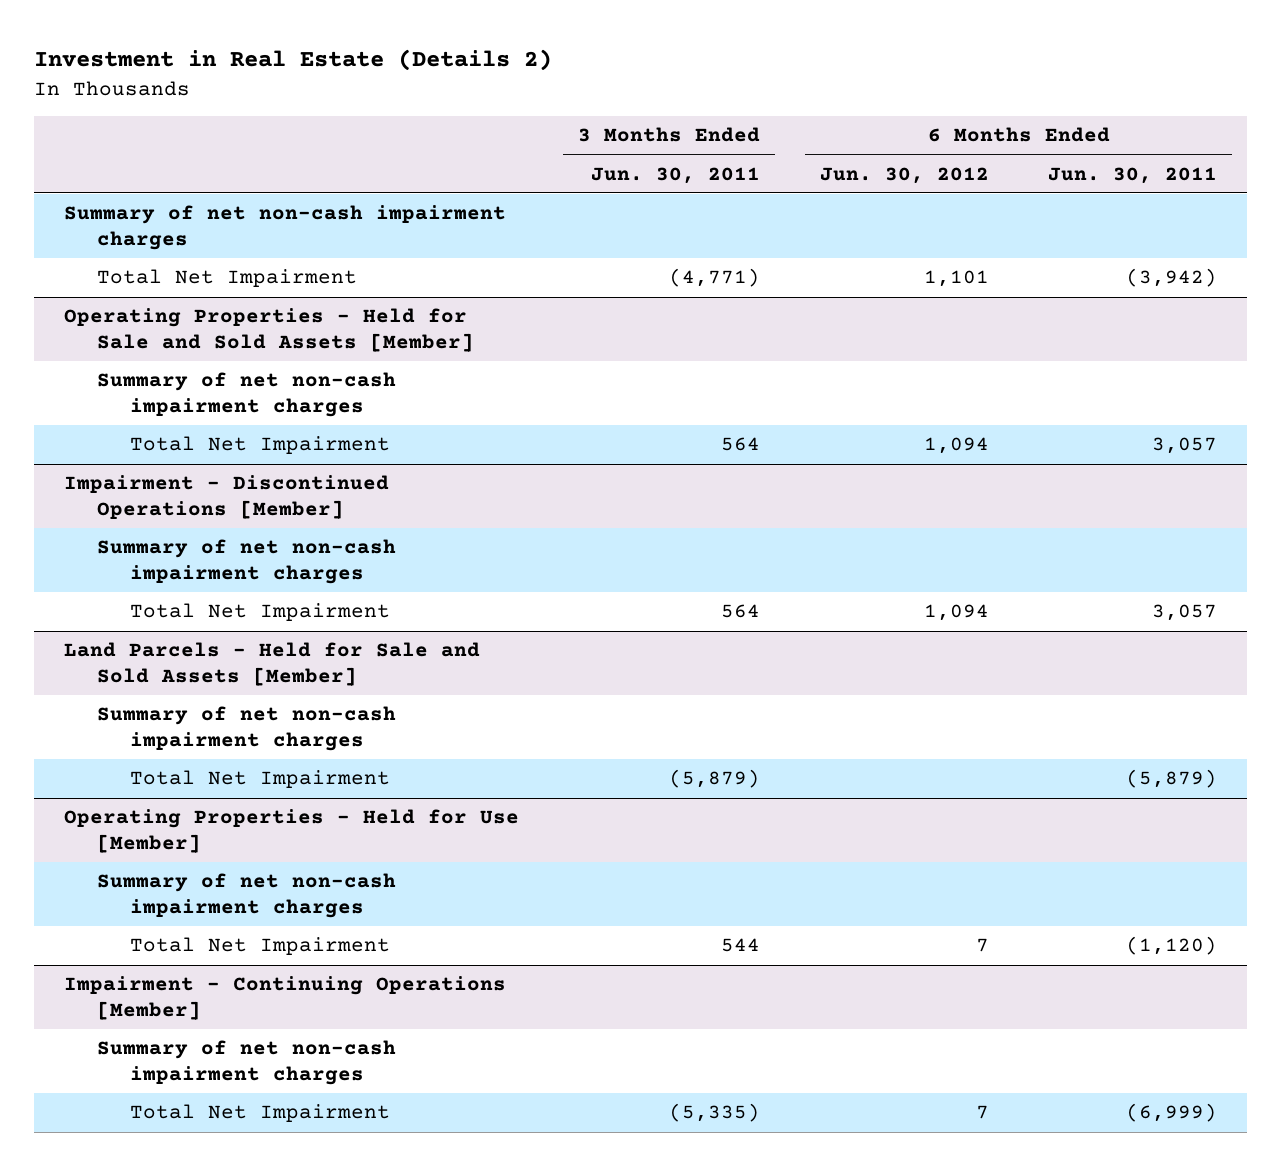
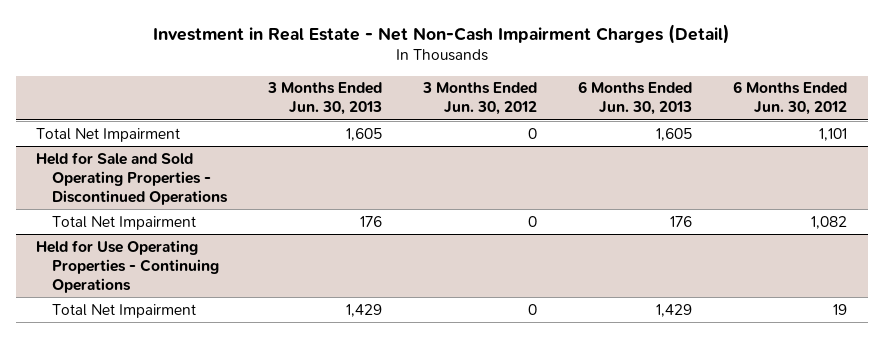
- Investment in Real Estate (Details 2)
+ Investment in Real Estate - Net Non-Cash Impairment Charges (Detail)
- | 3 Months Ended Jun. 30, 2011 | 6 Months Ended Jun. 30, 2012 | 6 Months Ended Jun. 30, 2011
+ | 3 Months Ended Jun. 30, 2013 | 3 Months Ended Jun. 30, 2012 | 6 Months Ended Jun. 30, 2013 | 6 Months Ended Jun. 30, 2012
- Summary of net non-cash impairment charges
- Operating Properties - Held for Sale and Sold Assets [Member]
- Summary of net non-cash impairment charges
- Total Net Impairment | 564 | 1,094 | 3,057
- Impairment - Discontinued Operations [Member]
- Summary of net non-cash impairment charges
- Total Net Impairment | 564 | 1,094 | 3,057
- Land Parcels - Held for Sale and Sold Assets [Member]
- Summary of net non-cash impairment charges
- Total Net Impairment | (5,879) | | (5,879)
- Operating Properties - Held for Use [Member]
- Summary of net non-cash impairment charges
- Total Net Impairment | 544 | 7 | (1,120)
- Impairment - Continuing Operations [Member]
- Summary of net non-cash impairment charges
- Total Net Impairment | (5,335) | 7 | (6,999)
+ Held for Sale and Sold Operating Properties - Discontinued Operations
+ Total Net Impairment | 176 | 0 | 176 | 1,082
+ Held for Use Operating Properties - Continuing Operations
+ Total Net Impairment | 1,429 | 0 | 1,429 | 19

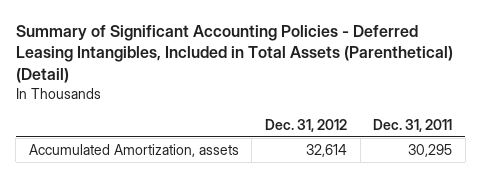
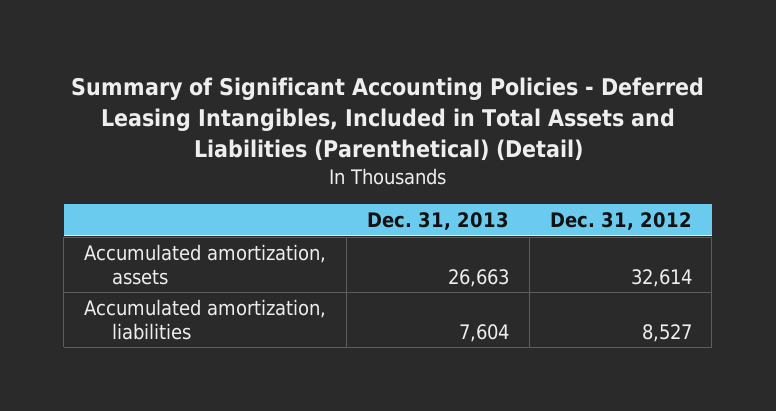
- Summary of Significant Accounting Policies - Deferred Leasing Intangibles, Included in Total Assets (Parenthetical) (Detail)
+ Summary of Significant Accounting Policies - Deferred Leasing Intangibles, Included in Total Assets and Liabilities (Parenthetical) (Detail)
- | Dec. 31, 2012 | Dec. 31, 2011
+ | Dec. 31, 2013 | Dec. 31, 2012
- Accumulated Amortization, assets | 32,614 | 30,295
+ Accumulated amortization, assets | 26,663 | 32,614
+ Accumulated amortization, liabilities | 7,604 | 8,527

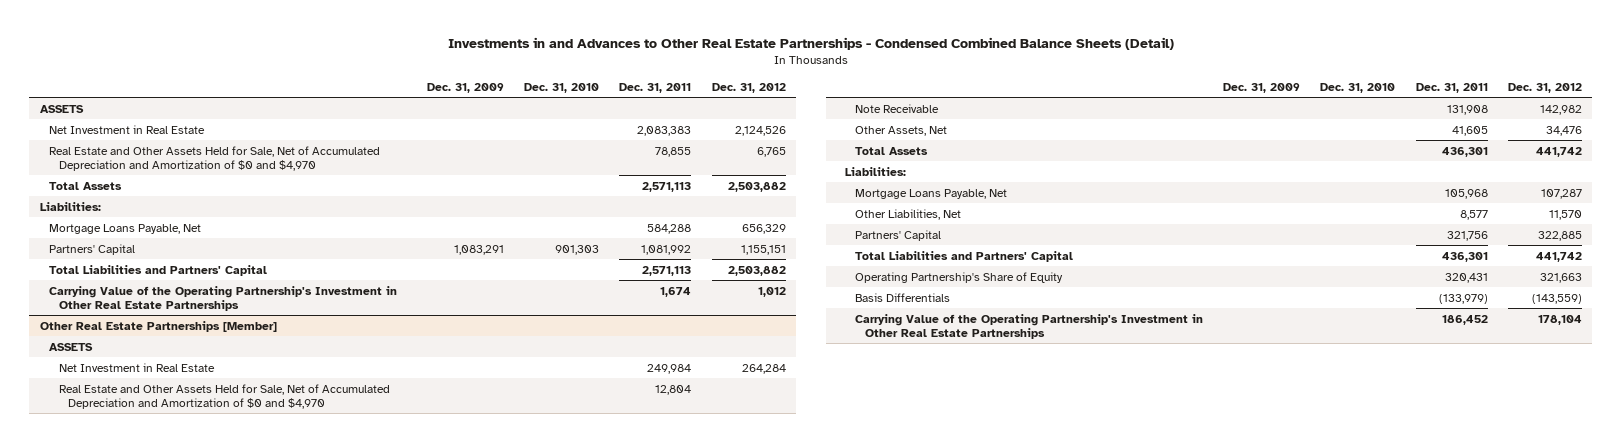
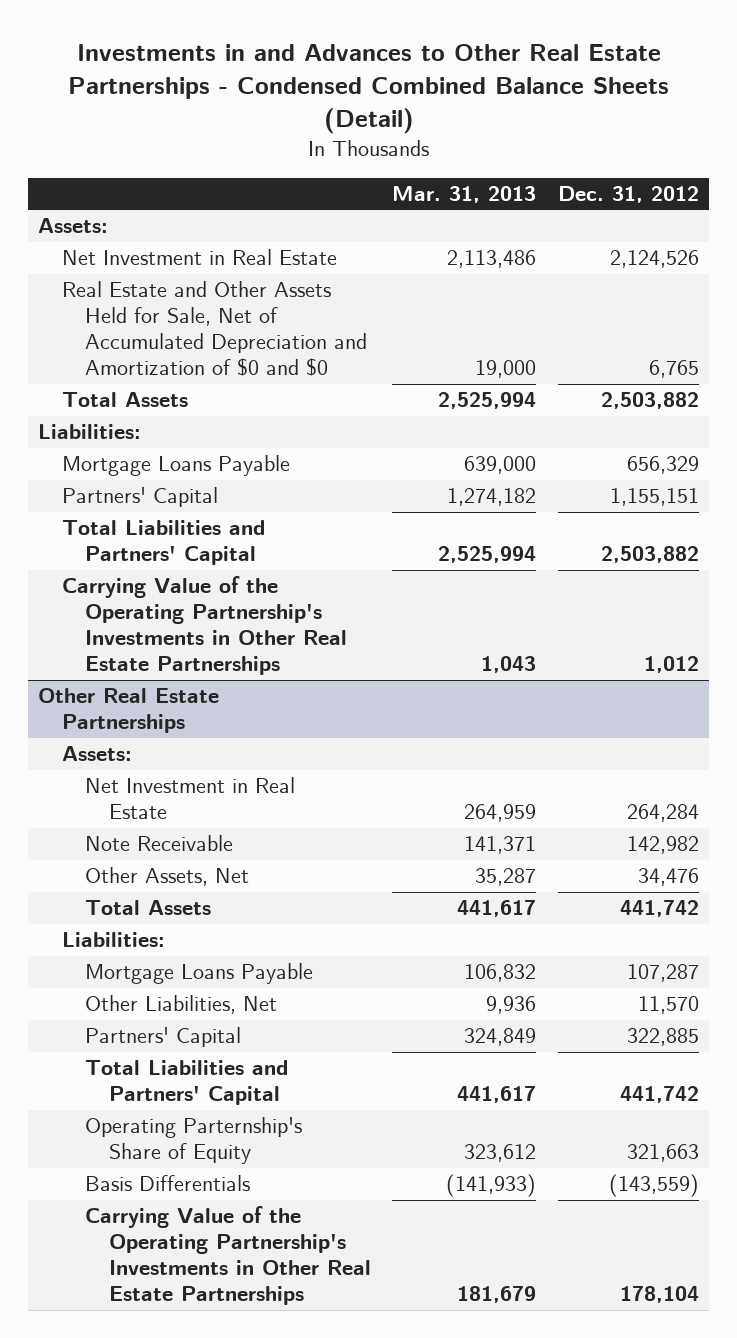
- | Dec. 31, 2009 | Dec. 31, 2010 | Dec. 31, 2011 | Dec. 31, 2012
+ | Mar. 31, 2013 | Dec. 31, 2012
- ASSETS
+ Assets:
- Real Estate and Other Assets Held for Sale, Net of Accumulated Depreciation and Amortization of $0 and $4,970 | | | 78,855 | 6,765
+ Real Estate and Other Assets Held for Sale, Net of Accumulated Depreciation and Amortization of $0 and $0 | 19,000 | 6,765
- Mortgage Loans Payable, Net | | | 584,288 | 656,329
+ Mortgage Loans Payable | 639,000 | 656,329
- Carrying Value of the Operating Partnership's Investment in Other Real Estate Partnerships | | | 1,674 | 1,012
- Other Real Estate Partnerships [Member]
- ASSETS
+ Carrying Value of the Operating Partnership's Investments in Other Real Estate Partnerships | 1,043 | 1,012
+ Other Real Estate Partnerships
+ Assets:
- Real Estate and Other Assets Held for Sale, Net of Accumulated Depreciation and Amortization of $0 and $4,970 | | | 12,804 |
- Mortgage Loans Payable, Net | | | 105,968 | 107,287
+ Mortgage Loans Payable | 106,832 | 107,287
- Operating Partnership's Share of Equity | | | 320,431 | 321,663
+ Operating Parternship's Share of Equity | 323,612 | 321,663
- Carrying Value of the Operating Partnership's Investment in Other Real Estate Partnerships | | | 186,452 | 178,104
+ Carrying Value of the Operating Partnership's Investments in Other Real Estate Partnerships | 181,679 | 178,104

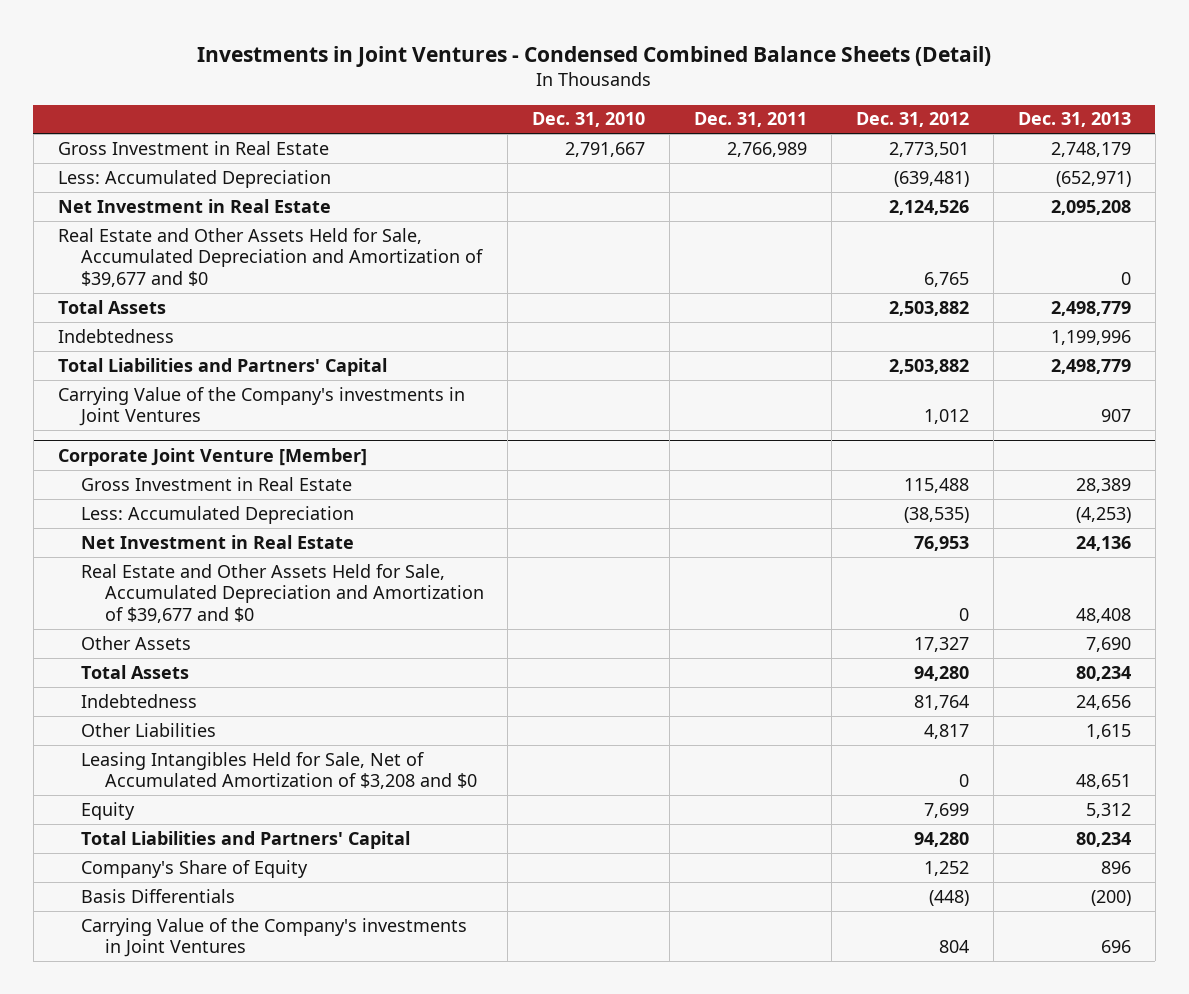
- Investments in and Advances to Other Real Estate Partnerships - Condensed Combined Balance Sheets (Detail)
+ Investments in Joint Ventures - Condensed Combined Balance Sheets (Detail)
- | Mar. 31, 2013 | Dec. 31, 2012
+ | Dec. 31, 2010 | Dec. 31, 2011 | Dec. 31, 2012 | Dec. 31, 2013
- Assets:
+ Gross Investment in Real Estate | 2,791,667 | 2,766,989 | 2,773,501 | 2,748,179
+ Less: Accumulated Depreciation | | | (639,481) | (652,971)
- Real Estate and Other Assets Held for Sale, Net of Accumulated Depreciation and Amortization of $0 and $0 | 19,000 | 6,765
+ Real Estate and Other Assets Held for Sale, Accumulated Depreciation and Amortization of $39,677 and $0 | | | 6,765 | 0
- Liabilities:
- Mortgage Loans Payable | 639,000 | 656,329
- Partners' Capital | 1,274,182 | 1,155,151
+ Indebtedness | | | | 1,199,996
- Carrying Value of the Operating Partnership's Investments in Other Real Estate Partnerships | 1,043 | 1,012
- Other Real Estate Partnerships
- Assets:
- Net Investment in Real Estate | 264,959 | 264,284
- Note Receivable | 141,371 | 142,982
- Other Assets, Net | 35,287 | 34,476
- Total Assets | 441,617 | 441,742
- Liabilities:
- Mortgage Loans Payable | 106,832 | 107,287
- Other Liabilities, Net | 9,936 | 11,570
- Partners' Capital | 324,849 | 322,885
- Total Liabilities and Partners' Capital | 441,617 | 441,742
- Operating Parternship's Share of Equity | 323,612 | 321,663
- Basis Differentials | (141,933) | (143,559)
- Carrying Value of the Operating Partnership's Investments in Other Real Estate Partnerships | 181,679 | 178,104
+ Carrying Value of the Company's investments in Joint Ventures | | | 1,012 | 907
+ Corporate Joint Venture [Member]
+ Gross Investment in Real Estate | | | 115,488 | 28,389
+ Less: Accumulated Depreciation | | | (38,535) | (4,253)
+ Net Investment in Real Estate | | | 76,953 | 24,136
+ Real Estate and Other Assets Held for Sale, Accumulated Depreciation and Amortization of $39,677 and $0 | | | 0 | 48,408
+ Other Assets | | | 17,327 | 7,690
+ Total Assets | | | 94,280 | 80,234
+ Indebtedness | | | 81,764 | 24,656
+ Other Liabilities | | | 4,817 | 1,615
+ Leasing Intangibles Held for Sale, Net of Accumulated Amortization of $3,208 and $0 | | | 0 | 48,651
+ Equity | | | 7,699 | 5,312
+ Total Liabilities and Partners' Capital | | | 94,280 | 80,234
+ Company's Share of Equity | | | 1,252 | 896
+ Basis Differentials | | | (448) | (200)
+ Carrying Value of the Company's investments in Joint Ventures | | | 804 | 696

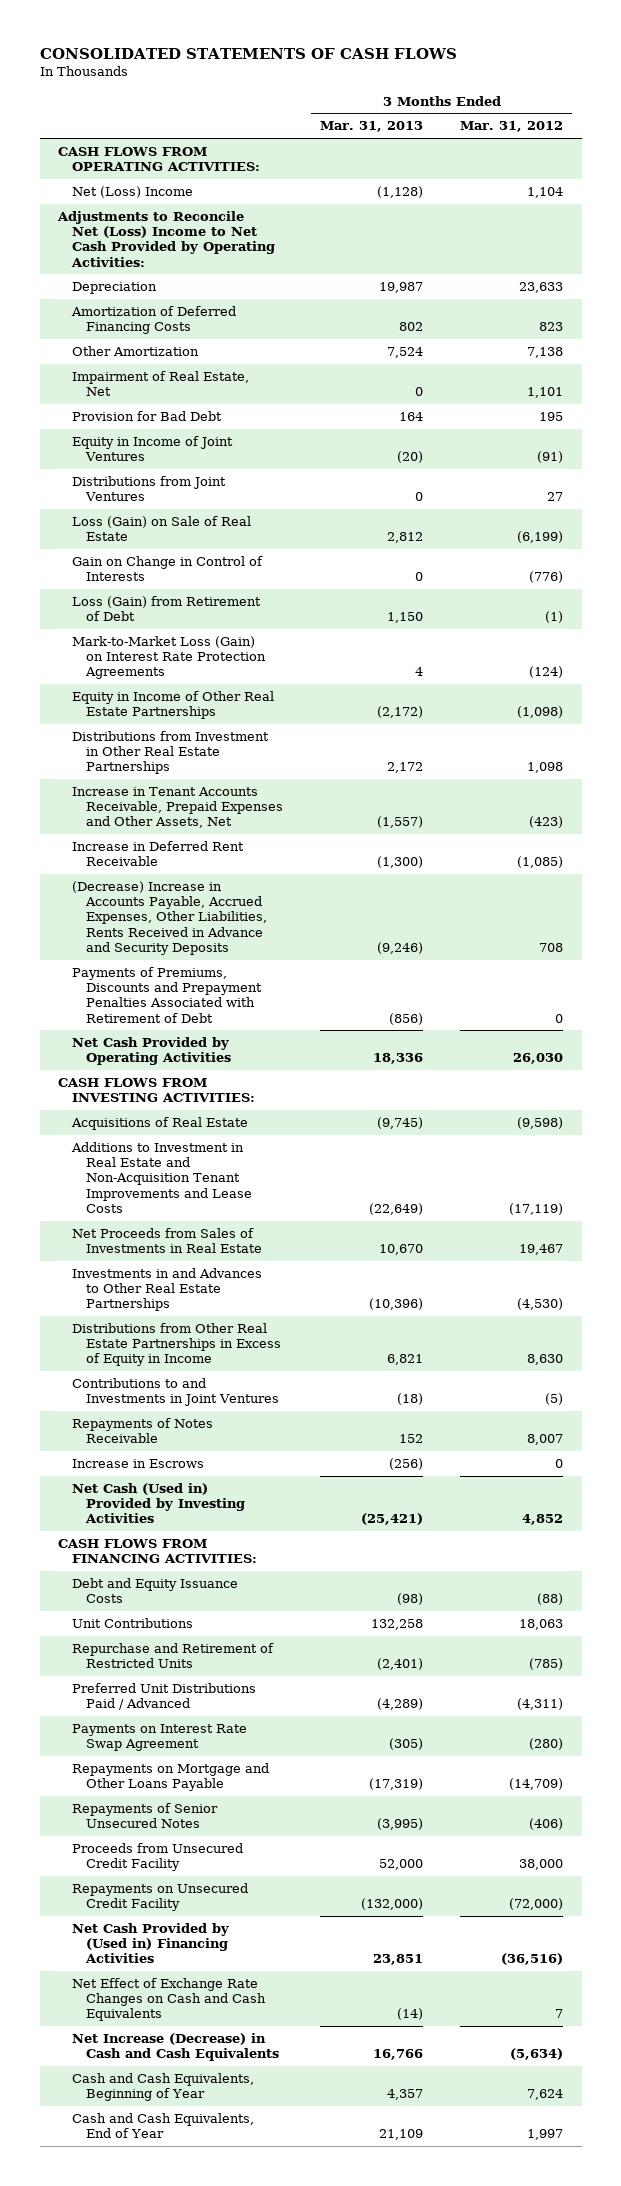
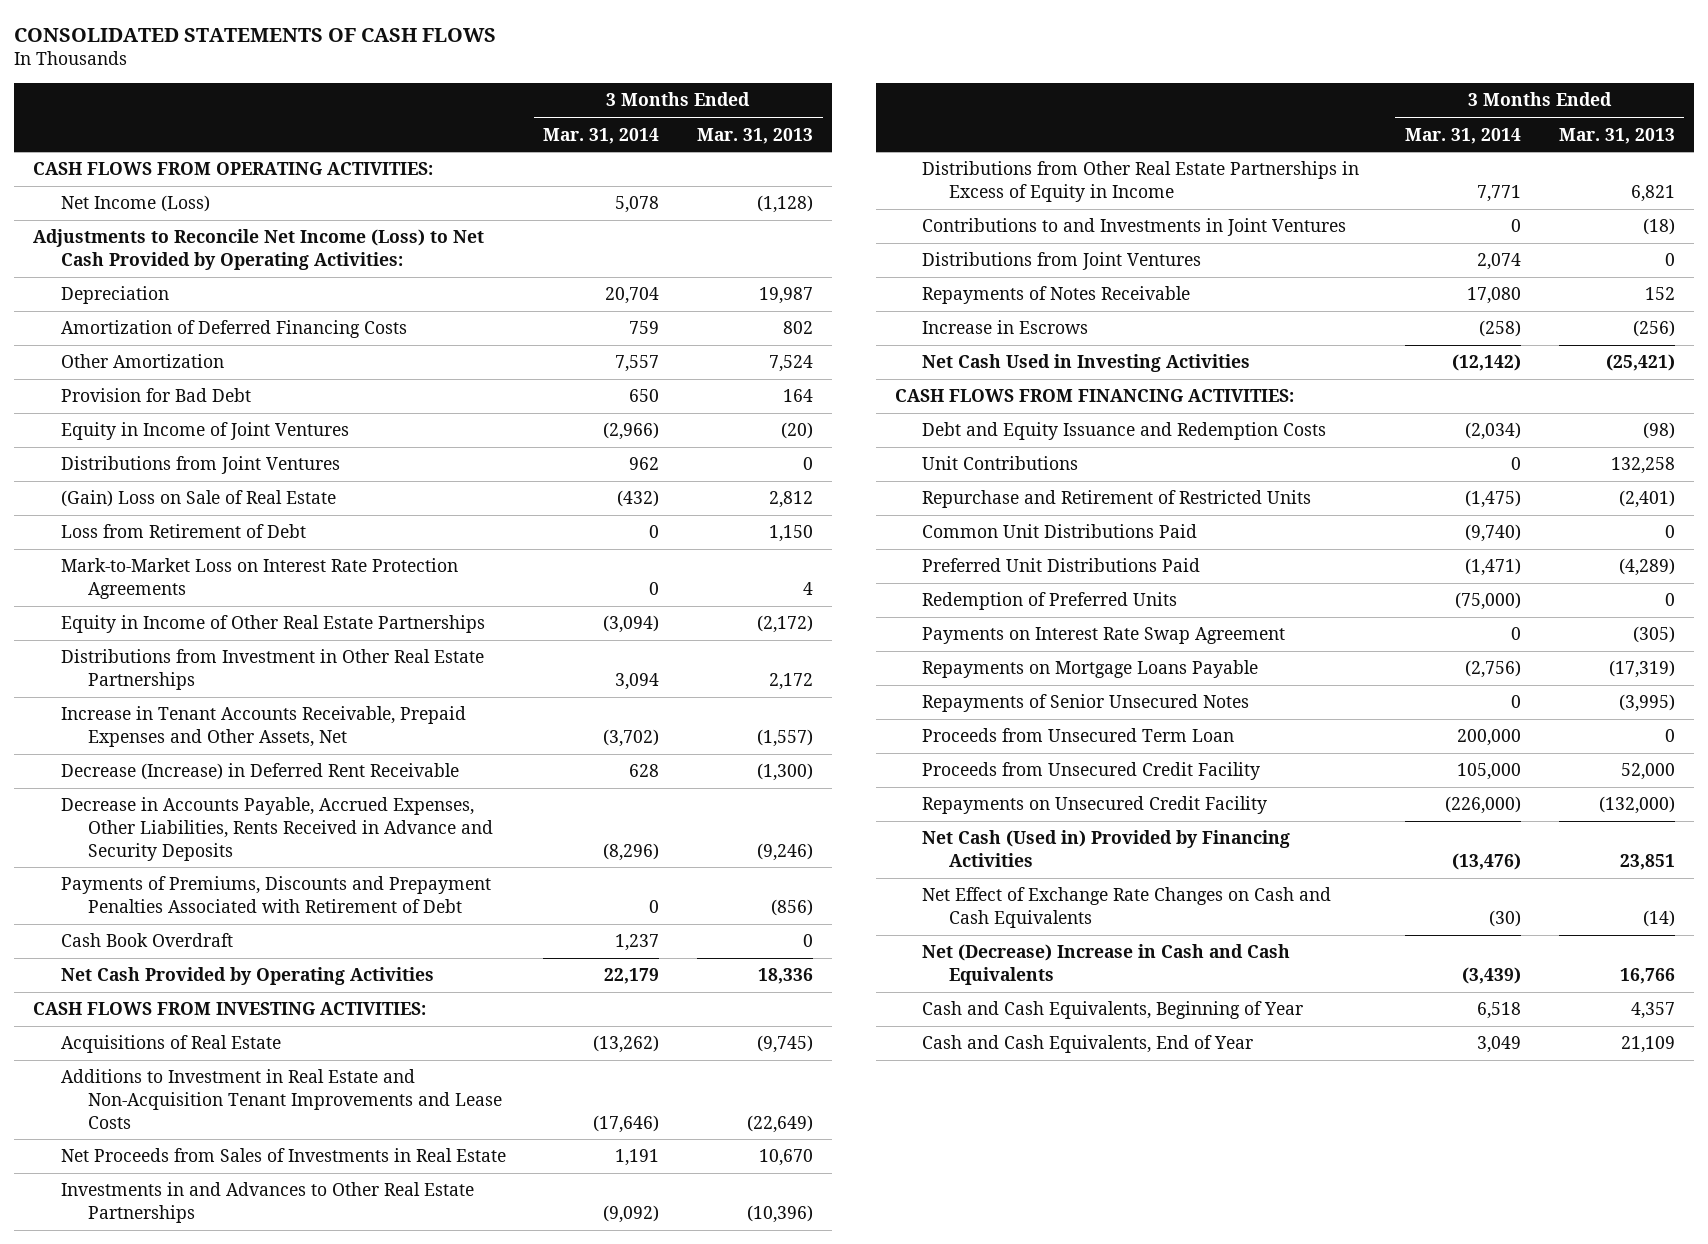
- | 3 Months Ended Mar. 31, 2013 | 3 Months Ended Mar. 31, 2012
+ | 3 Months Ended Mar. 31, 2014 | 3 Months Ended Mar. 31, 2013
- Net (Loss) Income | (1,128) | 1,104
- Adjustments to Reconcile Net (Loss) Income to Net Cash Provided by Operating Activities:
+ Net Income (Loss) | 5,078 | (1,128)
+ Adjustments to Reconcile Net Income (Loss) to Net Cash Provided by Operating Activities:
- Impairment of Real Estate, Net | 0 | 1,101
- Loss (Gain) on Sale of Real Estate | 2,812 | (6,199)
- Gain on Change in Control of Interests | 0 | (776)
- Loss (Gain) from Retirement of Debt | 1,150 | (1)
- Mark-to-Market Loss (Gain) on Interest Rate Protection Agreements | 4 | (124)
+ (Gain) Loss on Sale of Real Estate | (432) | 2,812
+ Loss from Retirement of Debt | 0 | 1,150
+ Mark-to-Market Loss on Interest Rate Protection Agreements | 0 | 4
- Increase in Deferred Rent Receivable | (1,300) | (1,085)
- (Decrease) Increase in Accounts Payable, Accrued Expenses, Other Liabilities, Rents Received in Advance and Security Deposits | (9,246) | 708
+ Decrease (Increase) in Deferred Rent Receivable | 628 | (1,300)
+ Decrease in Accounts Payable, Accrued Expenses, Other Liabilities, Rents Received in Advance and Security Deposits | (8,296) | (9,246)
+ Cash Book Overdraft | 1,237 | 0
+ Distributions from Joint Ventures | 2,074 | 0
- Net Cash (Used in) Provided by Investing Activities | (25,421) | 4,852
+ Net Cash Used in Investing Activities | (12,142) | (25,421)
- Debt and Equity Issuance Costs | (98) | (88)
+ Debt and Equity Issuance and Redemption Costs | (2,034) | (98)
- Preferred Unit Distributions Paid / Advanced | (4,289) | (4,311)
+ Common Unit Distributions Paid | (9,740) | 0
+ Preferred Unit Distributions Paid | (1,471) | (4,289)
+ Redemption of Preferred Units | (75,000) | 0
- Repayments on Mortgage and Other Loans Payable | (17,319) | (14,709)
+ Repayments on Mortgage Loans Payable | (2,756) | (17,319)
+ Proceeds from Unsecured Term Loan | 200,000 | 0
- Net Cash Provided by (Used in) Financing Activities | 23,851 | (36,516)
+ Net Cash (Used in) Provided by Financing Activities | (13,476) | 23,851
- Net Increase (Decrease) in Cash and Cash Equivalents | 16,766 | (5,634)
+ Net (Decrease) Increase in Cash and Cash Equivalents | (3,439) | 16,766

